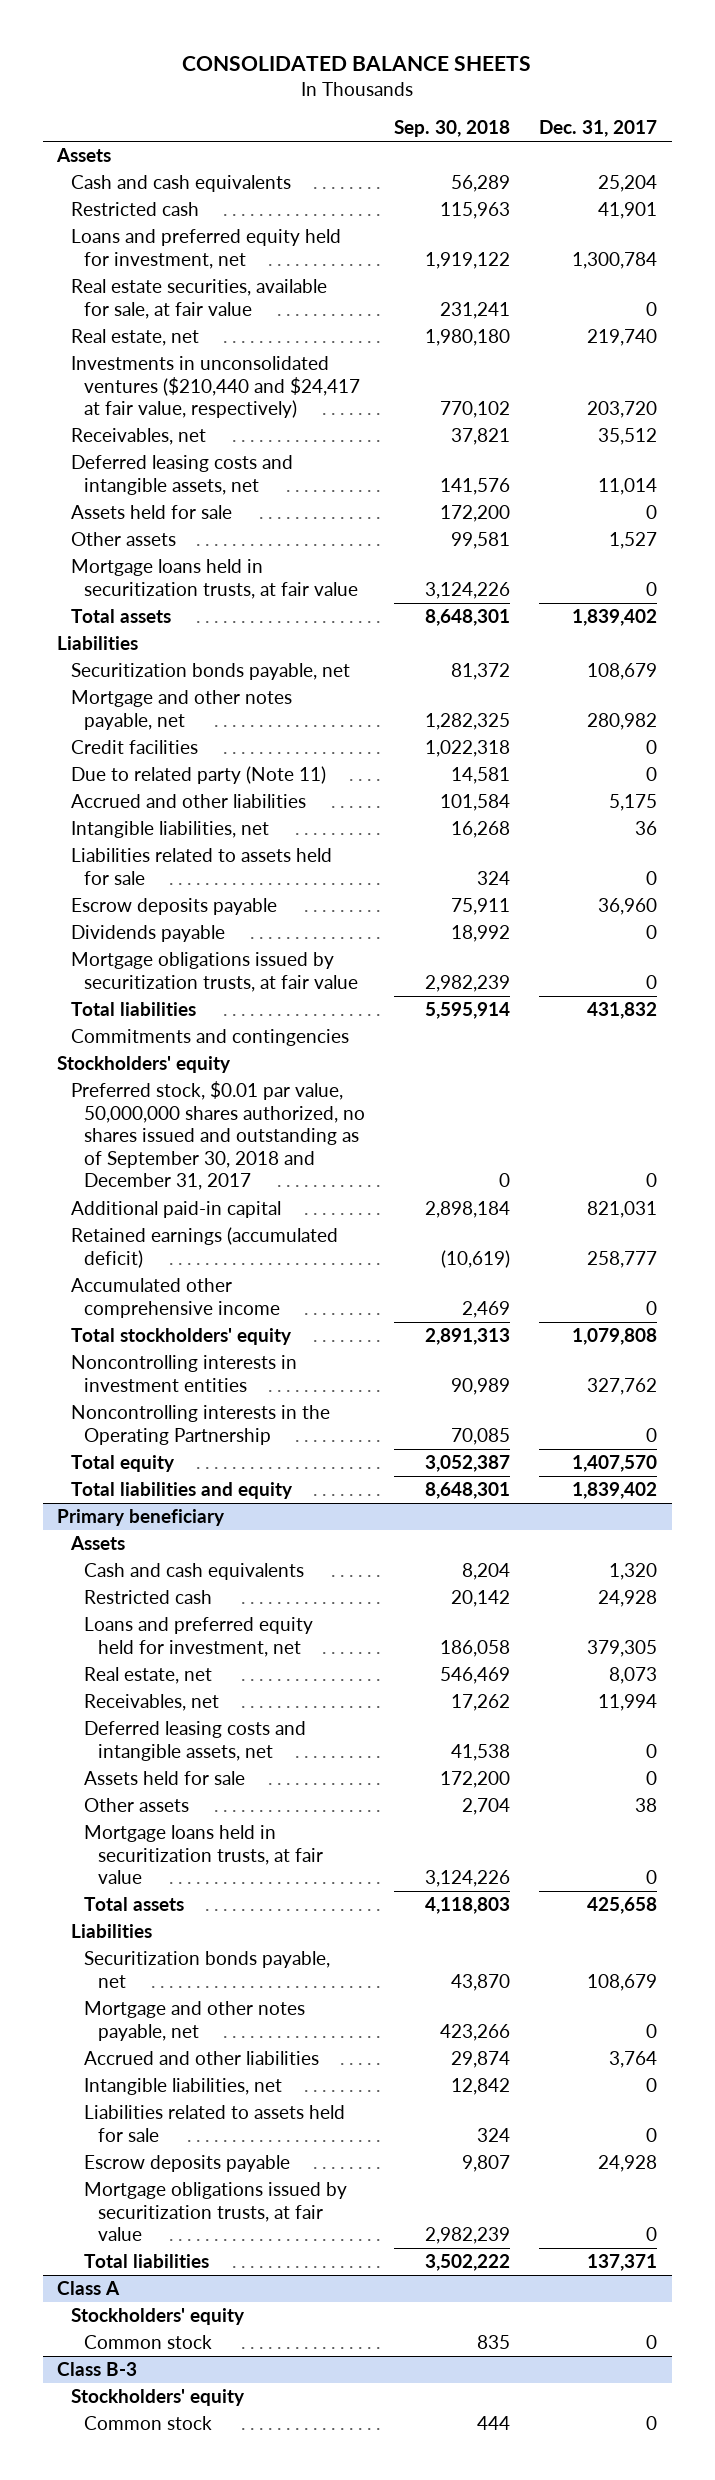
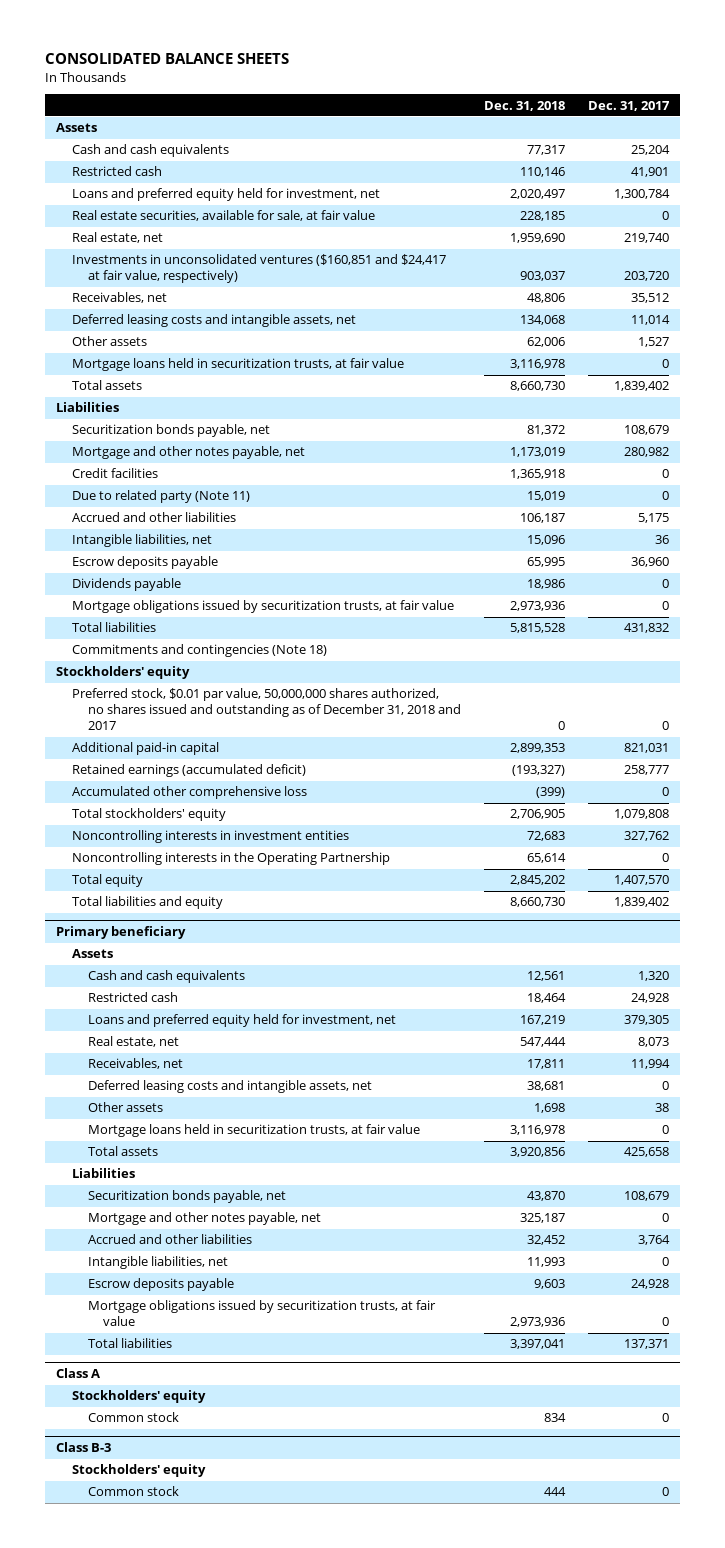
- | Sep. 30, 2018 | Dec. 31, 2017
+ | Dec. 31, 2018 | Dec. 31, 2017
- Investments in unconsolidated ventures ($210,440 and $24,417 at fair value, respectively) | 770,102 | 203,720
+ Investments in unconsolidated ventures ($160,851 and $24,417 at fair value, respectively) | 903,037 | 203,720
- Assets held for sale | 172,200 | 0
- Liabilities related to assets held for sale | 324 | 0
- Commitments and contingencies
+ Commitments and contingencies (Note 18)
- Preferred stock, $0.01 par value, 50,000,000 shares authorized, no shares issued and outstanding as of September 30, 2018 and December 31, 2017 | 0 | 0
+ Preferred stock, $0.01 par value, 50,000,000 shares authorized, no shares issued and outstanding as of December 31, 2018 and 2017 | 0 | 0
- Accumulated other comprehensive income | 2,469 | 0
+ Accumulated other comprehensive loss | (399) | 0
@ Primary beneficiary
- Assets held for sale | 172,200 | 0
- Liabilities related to assets held for sale | 324 | 0

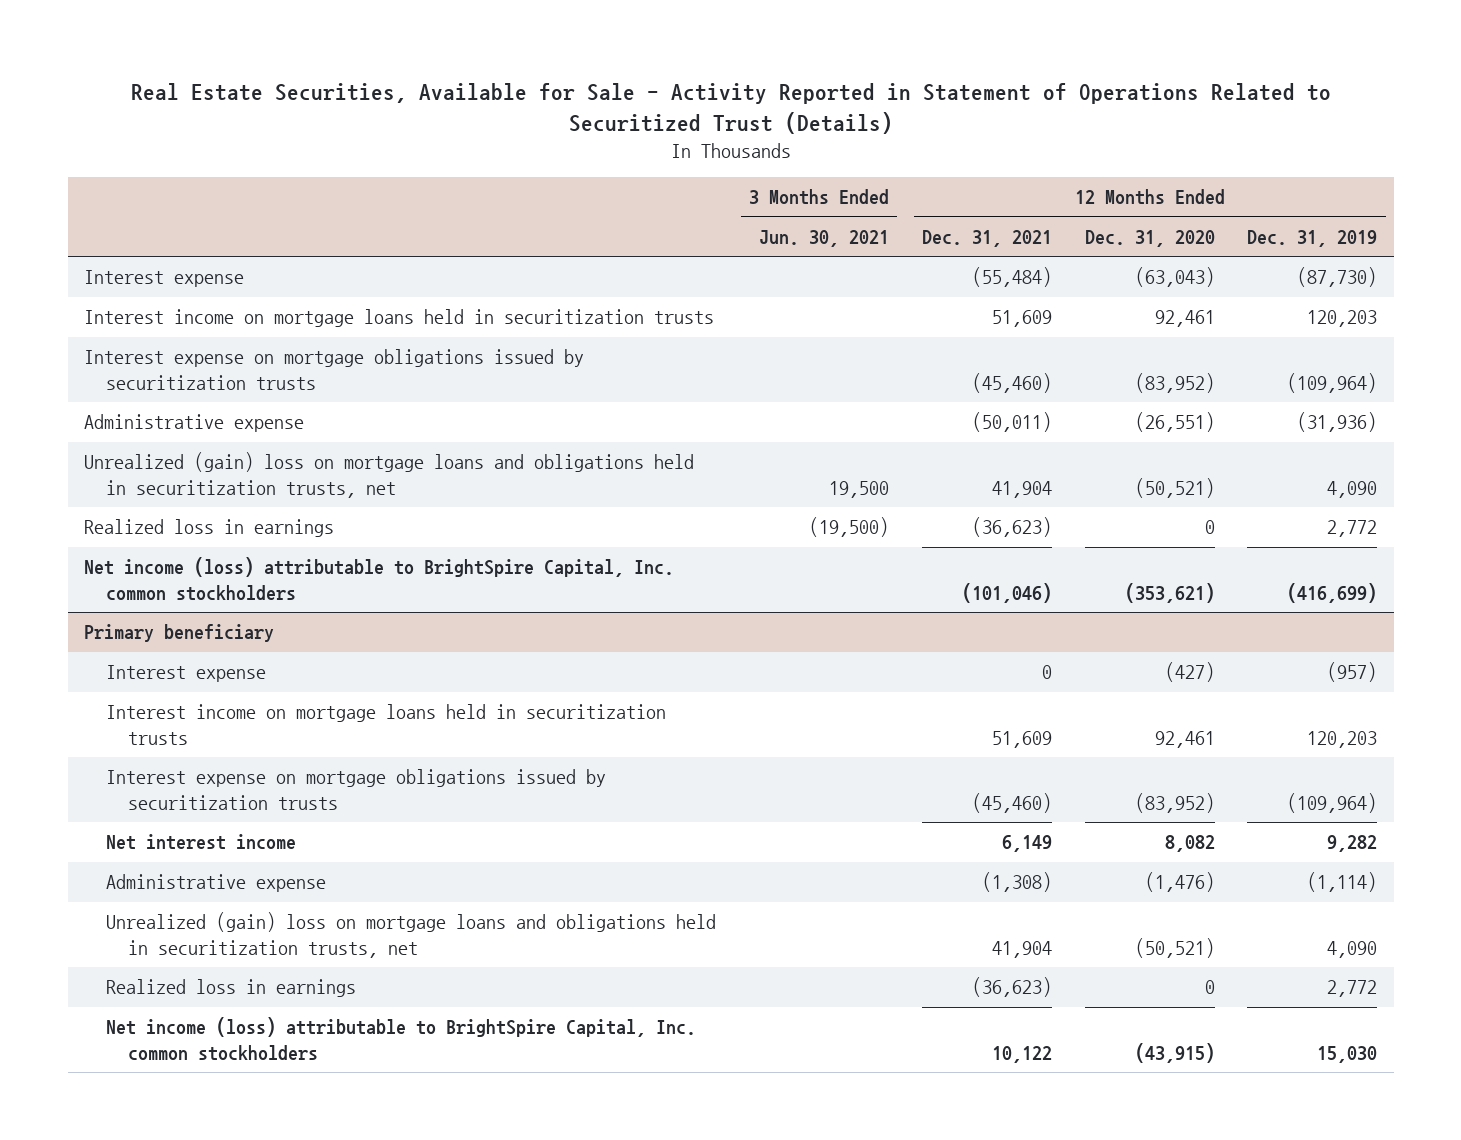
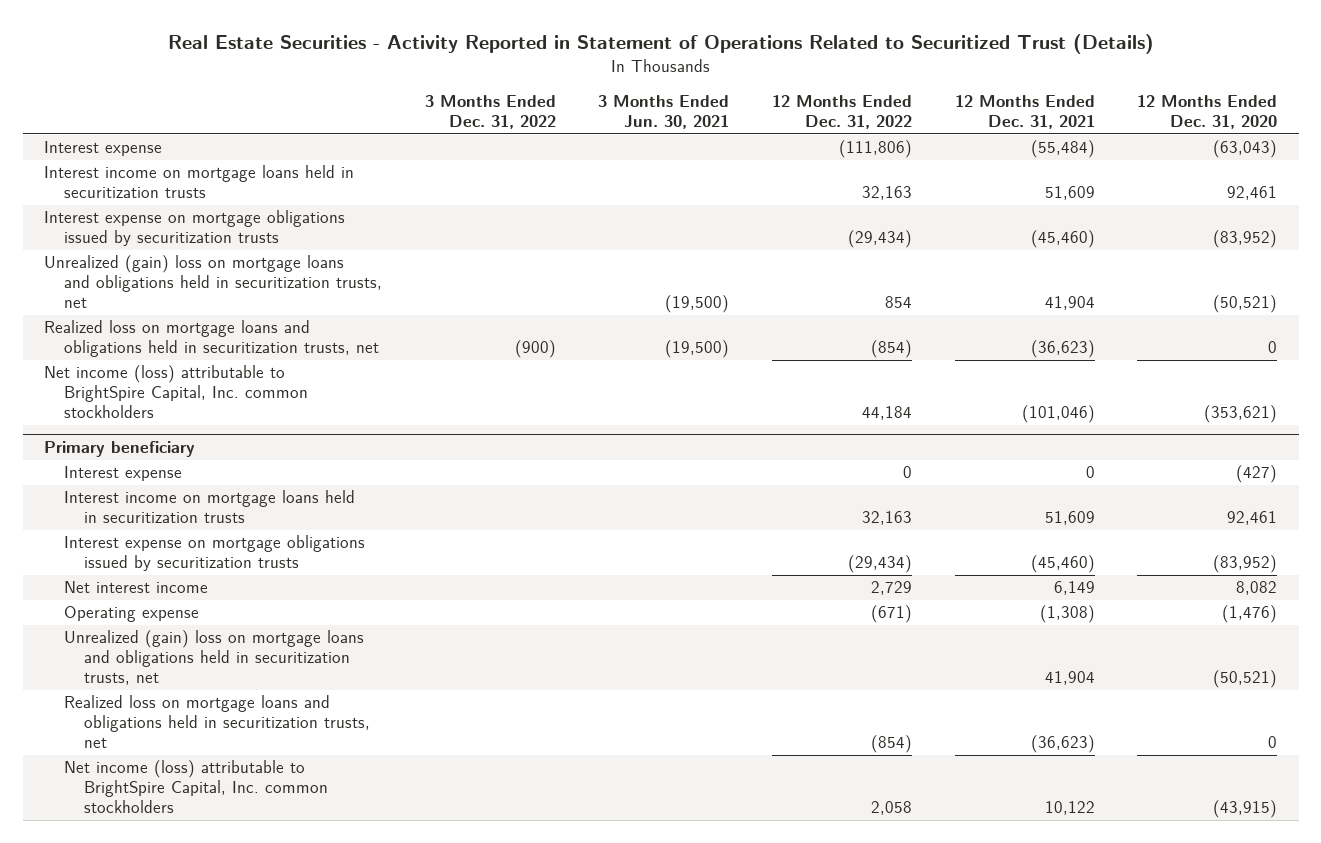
- Real Estate Securities, Available for Sale - Activity Reported in Statement of Operations Related to Securitized Trust (Details)
+ Real Estate Securities - Activity Reported in Statement of Operations Related to Securitized Trust (Details)
- | 3 Months Ended Jun. 30, 2021 | 12 Months Ended Dec. 31, 2021 | 12 Months Ended Dec. 31, 2020 | 12 Months Ended Dec. 31, 2019
+ | 3 Months Ended Dec. 31, 2022 | 3 Months Ended Jun. 30, 2021 | 12 Months Ended Dec. 31, 2022 | 12 Months Ended Dec. 31, 2021 | 12 Months Ended Dec. 31, 2020
- Administrative expense | | (50,011) | (26,551) | (31,936)
- Unrealized (gain) loss on mortgage loans and obligations held in securitization trusts, net | 19,500 | 41,904 | (50,521) | 4,090
- Realized loss in earnings | (19,500) | (36,623) | 0 | 2,772
+ Unrealized (gain) loss on mortgage loans and obligations held in securitization trusts, net | | (19,500) | 854 | 41,904 | (50,521)
+ Realized loss on mortgage loans and obligations held in securitization trusts, net | (900) | (19,500) | (854) | (36,623) | 0
@ Primary beneficiary
- Administrative expense | | (1,308) | (1,476) | (1,114)
+ Operating expense | | | (671) | (1,308) | (1,476)
- Realized loss in earnings | | (36,623) | 0 | 2,772
+ Realized loss on mortgage loans and obligations held in securitization trusts, net | | | (854) | (36,623) | 0

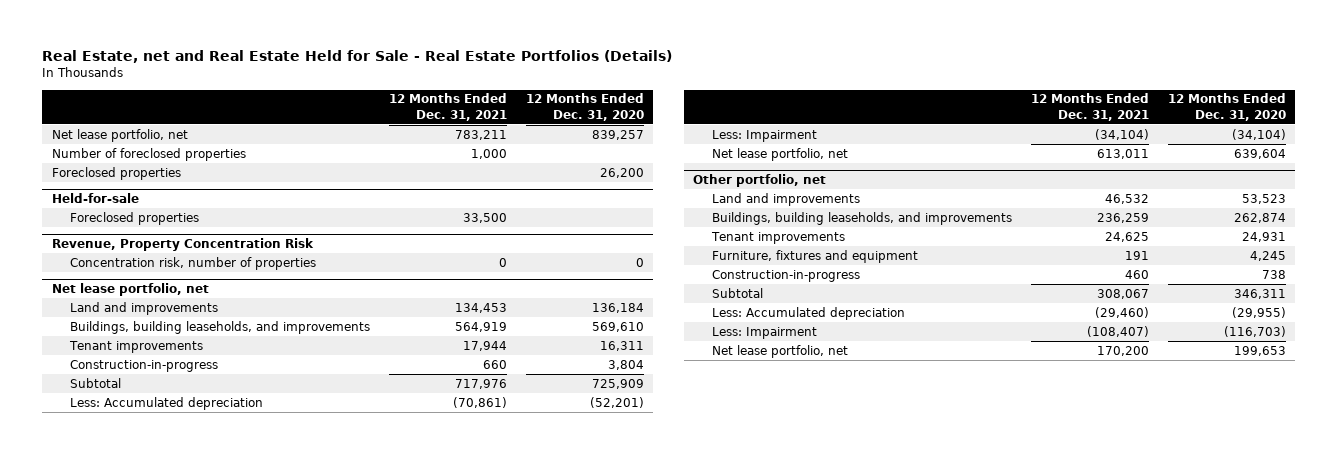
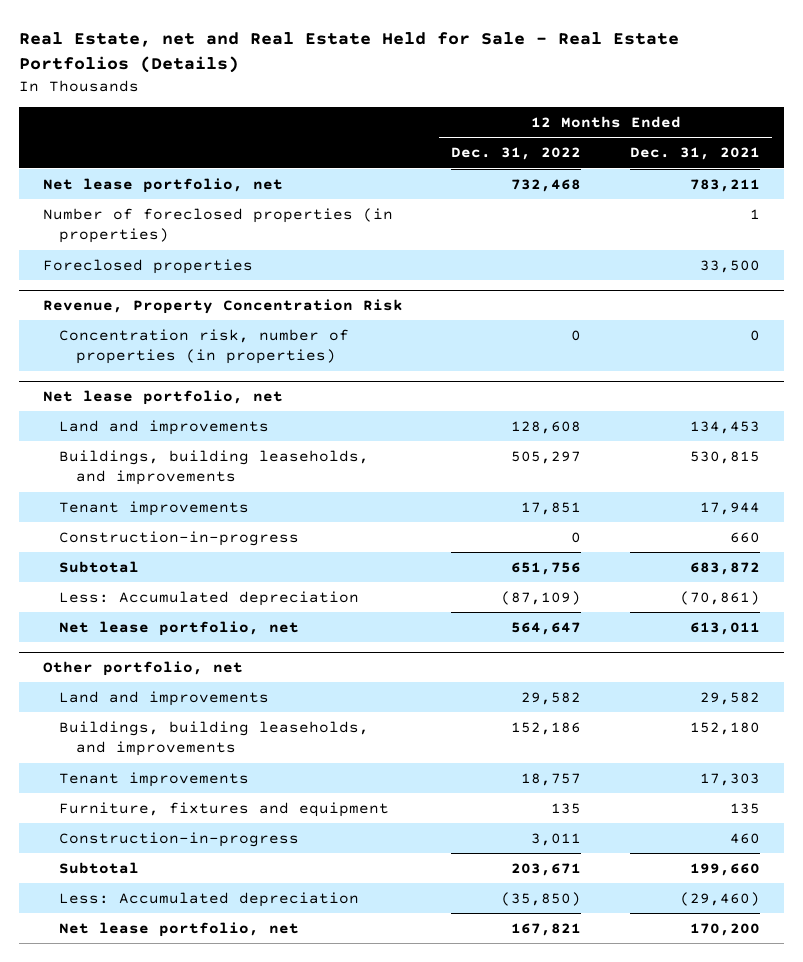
- | 12 Months Ended Dec. 31, 2021 | 12 Months Ended Dec. 31, 2020
+ | 12 Months Ended Dec. 31, 2022 | 12 Months Ended Dec. 31, 2021
- Number of foreclosed properties | 1,000 |
- Foreclosed properties | | 26,200
- Held-for-sale
+ Number of foreclosed properties (in properties) | | 1
@ Revenue, Property Concentration Risk
- Concentration risk, number of properties | 0 | 0
+ Concentration risk, number of properties (in properties) | 0 | 0
@ Net lease portfolio, net
- Buildings, building leaseholds, and improvements | 564,919 | 569,610
+ Buildings, building leaseholds, and improvements | 505,297 | 530,815
- Subtotal | 717,976 | 725,909
+ Subtotal | 651,756 | 683,872
- Less: Impairment | (34,104) | (34,104)
@ Other portfolio, net
- Land and improvements | 46,532 | 53,523
- Buildings, building leaseholds, and improvements | 236,259 | 262,874
- Tenant improvements | 24,625 | 24,931
- Furniture, fixtures and equipment | 191 | 4,245
+ Land and improvements | 29,582 | 29,582
+ Buildings, building leaseholds, and improvements | 152,186 | 152,180
+ Tenant improvements | 18,757 | 17,303
+ Furniture, fixtures and equipment | 135 | 135
- Subtotal | 308,067 | 346,311
+ Subtotal | 203,671 | 199,660
- Less: Impairment | (108,407) | (116,703)

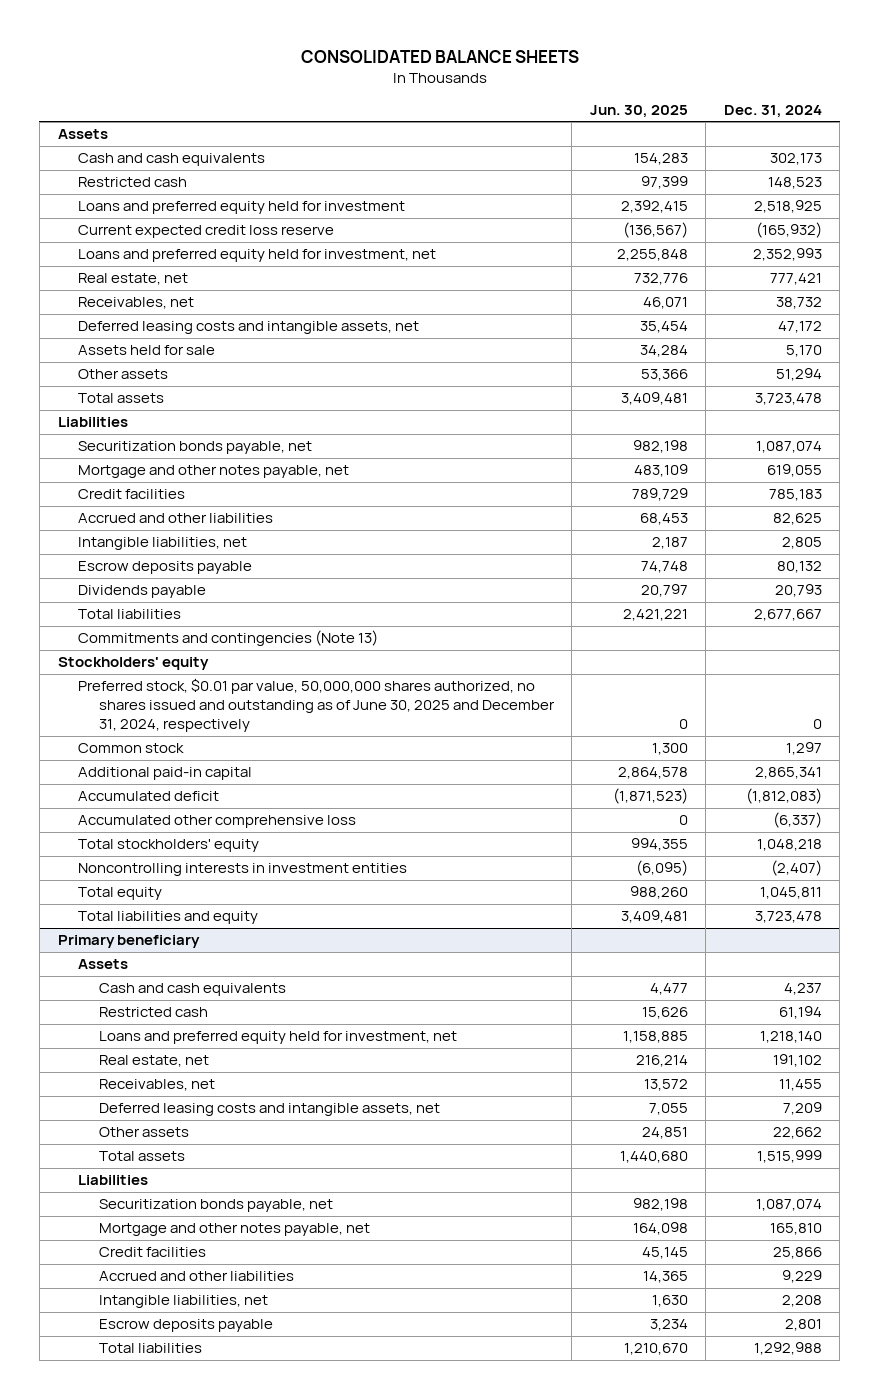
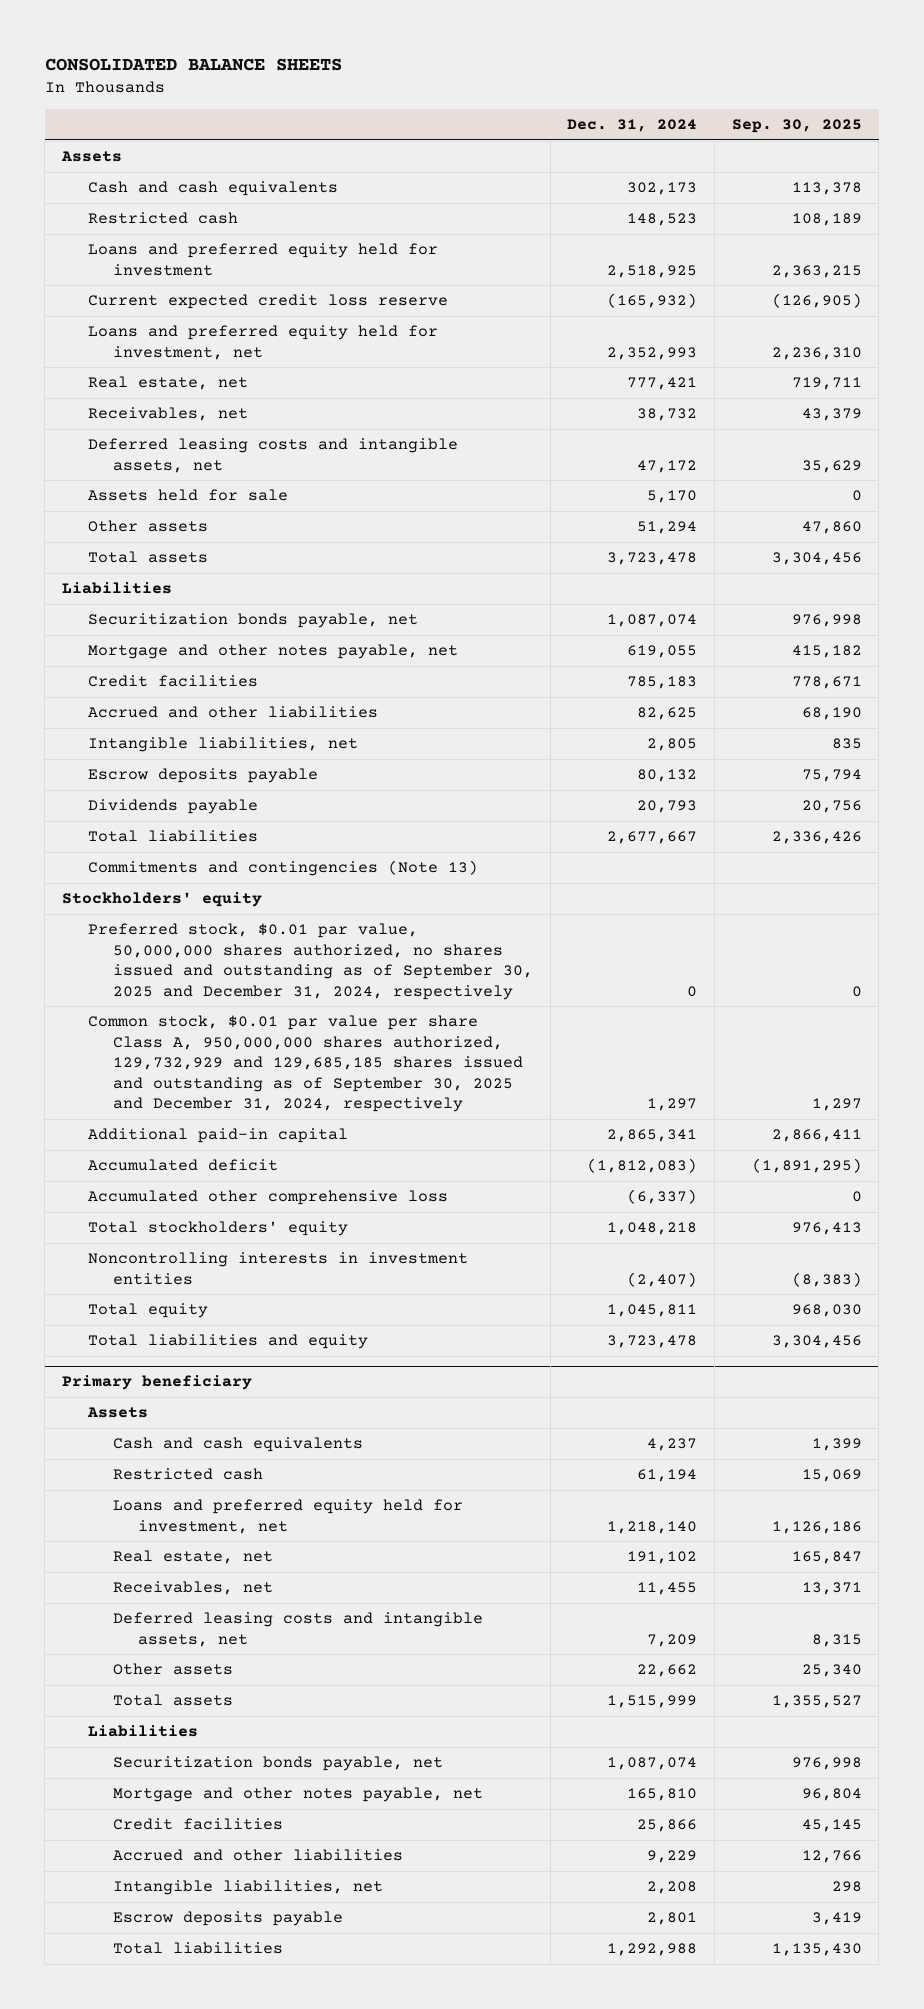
- | Jun. 30, 2025 | Dec. 31, 2024
+ | Dec. 31, 2024 | Sep. 30, 2025
- Preferred stock, $0.01 par value, 50,000,000 shares authorized, no shares issued and outstanding as of June 30, 2025 and December 31, 2024, respectively | 0 | 0
- Common stock | 1,300 | 1,297
+ Preferred stock, $0.01 par value, 50,000,000 shares authorized, no shares issued and outstanding as of September 30, 2025 and December 31, 2024, respectively | 0 | 0
+ Common stock, $0.01 par value per share Class A, 950,000,000 shares authorized, 129,732,929 and 129,685,185 shares issued and outstanding as of September 30, 2025 and December 31, 2024, respectively | 1,297 | 1,297

